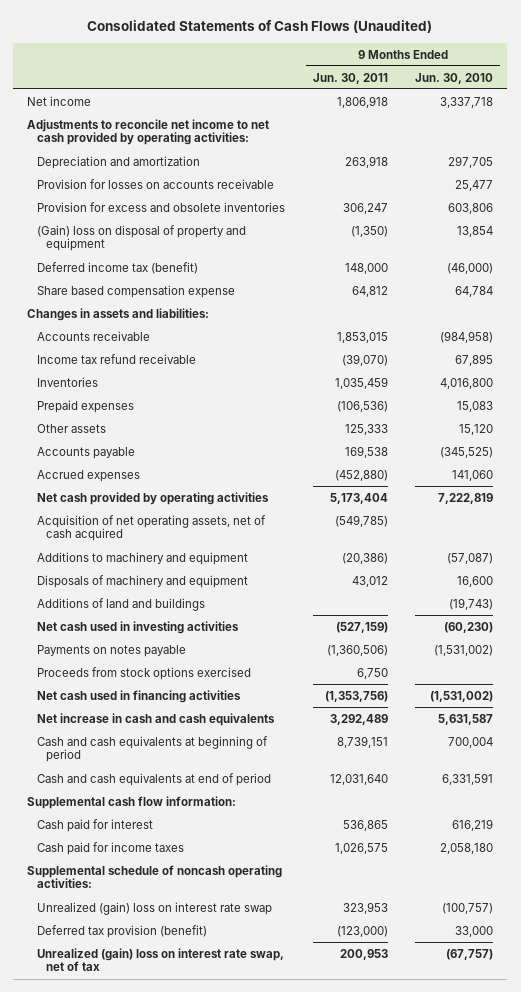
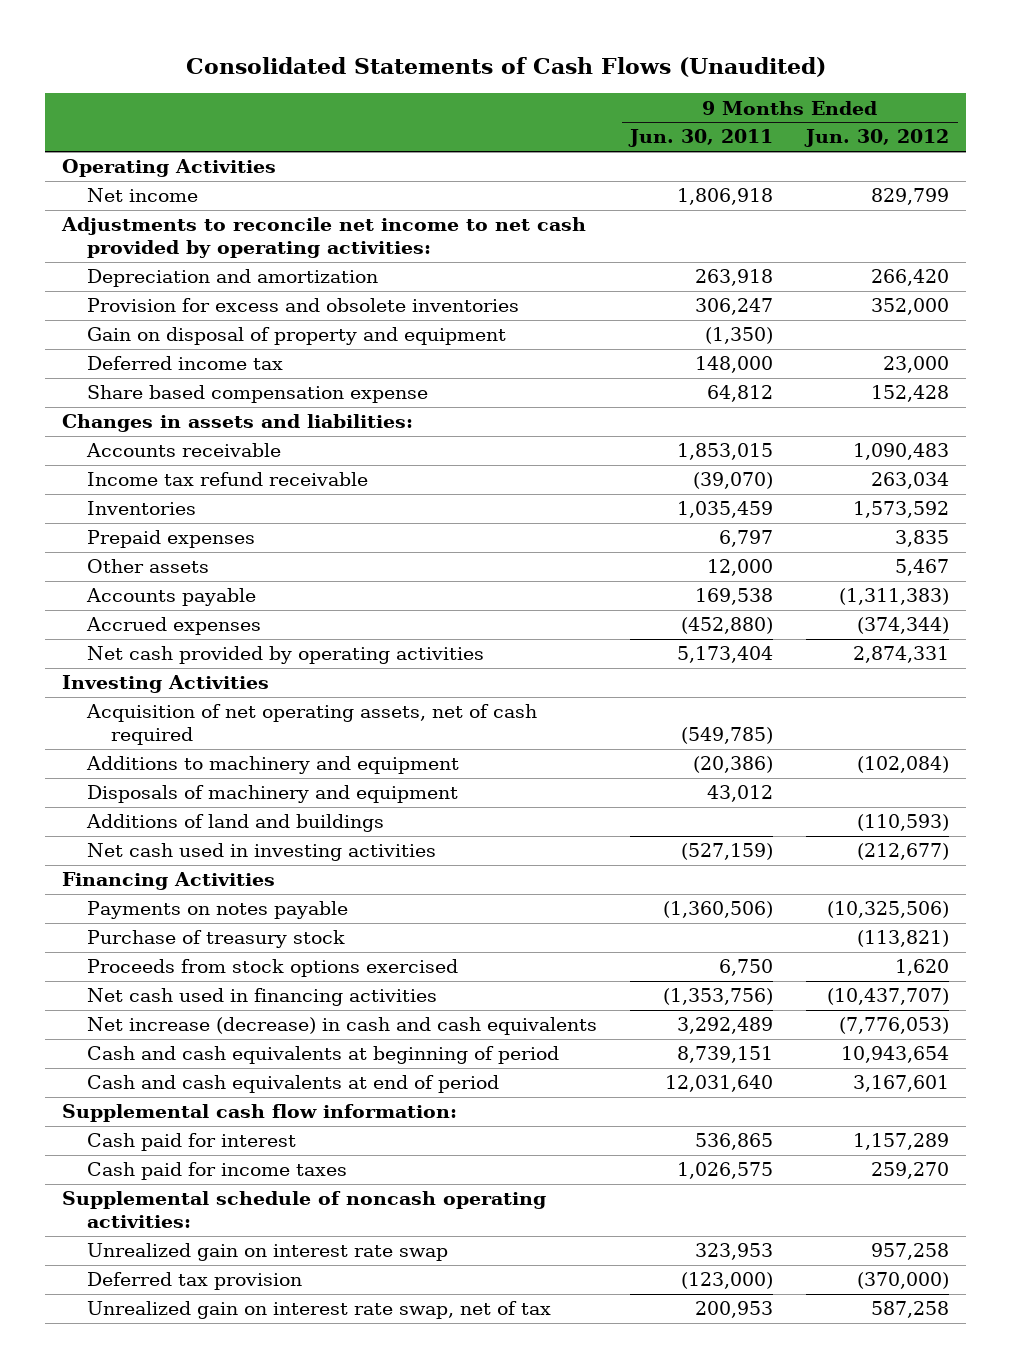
- | 9 Months Ended Jun. 30, 2011 | 9 Months Ended Jun. 30, 2010
+ | 9 Months Ended Jun. 30, 2011 | 9 Months Ended Jun. 30, 2012
+ Operating Activities
- Provision for losses on accounts receivable | | 25,477
- (Gain) loss on disposal of property and equipment | (1,350) | 13,854
- Deferred income tax (benefit) | 148,000 | (46,000)
+ Gain on disposal of property and equipment | (1,350) |
+ Deferred income tax | 148,000 | 23,000
- Prepaid expenses | (106,536) | 15,083
- Other assets | 125,333 | 15,120
+ Prepaid expenses | 6,797 | 3,835
+ Other assets | 12,000 | 5,467
- Acquisition of net operating assets, net of cash acquired | (549,785) |
+ Investing Activities
+ Acquisition of net operating assets, net of cash required | (549,785) |
+ Financing Activities
+ Purchase of treasury stock | | (113,821)
- Net increase in cash and cash equivalents | 3,292,489 | 5,631,587
+ Net increase (decrease) in cash and cash equivalents | 3,292,489 | (7,776,053)
- Unrealized (gain) loss on interest rate swap | 323,953 | (100,757)
- Deferred tax provision (benefit) | (123,000) | 33,000
- Unrealized (gain) loss on interest rate swap, net of tax | 200,953 | (67,757)
+ Unrealized gain on interest rate swap | 323,953 | 957,258
+ Deferred tax provision | (123,000) | (370,000)
+ Unrealized gain on interest rate swap, net of tax | 200,953 | 587,258

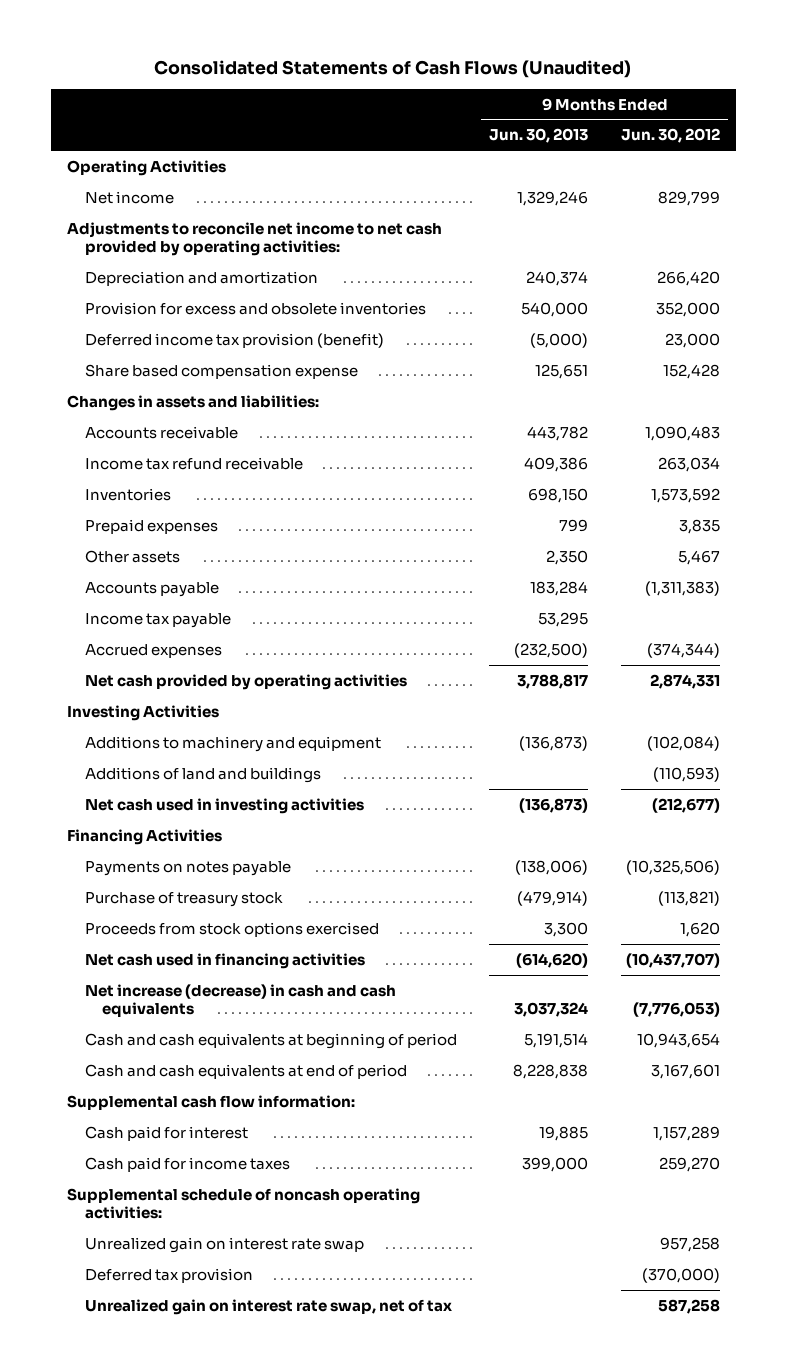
- | 9 Months Ended Jun. 30, 2011 | 9 Months Ended Jun. 30, 2012
+ | 9 Months Ended Jun. 30, 2013 | 9 Months Ended Jun. 30, 2012
- Gain on disposal of property and equipment | (1,350) |
- Deferred income tax | 148,000 | 23,000
+ Deferred income tax provision (benefit) | (5,000) | 23,000
+ Income tax payable | 53,295 |
- Acquisition of net operating assets, net of cash required | (549,785) |
- Disposals of machinery and equipment | 43,012 |

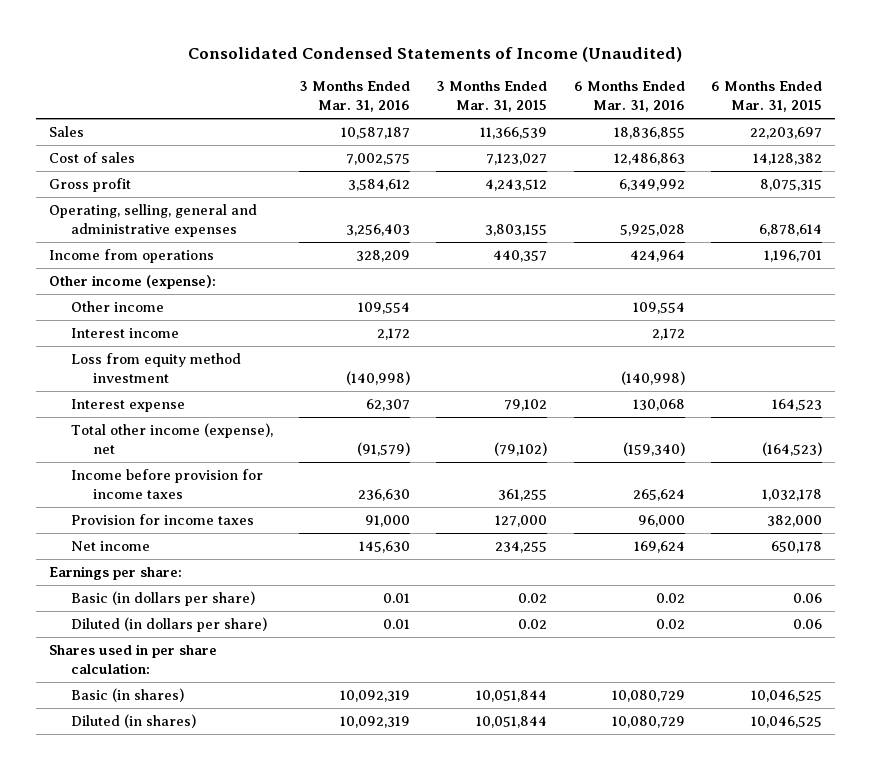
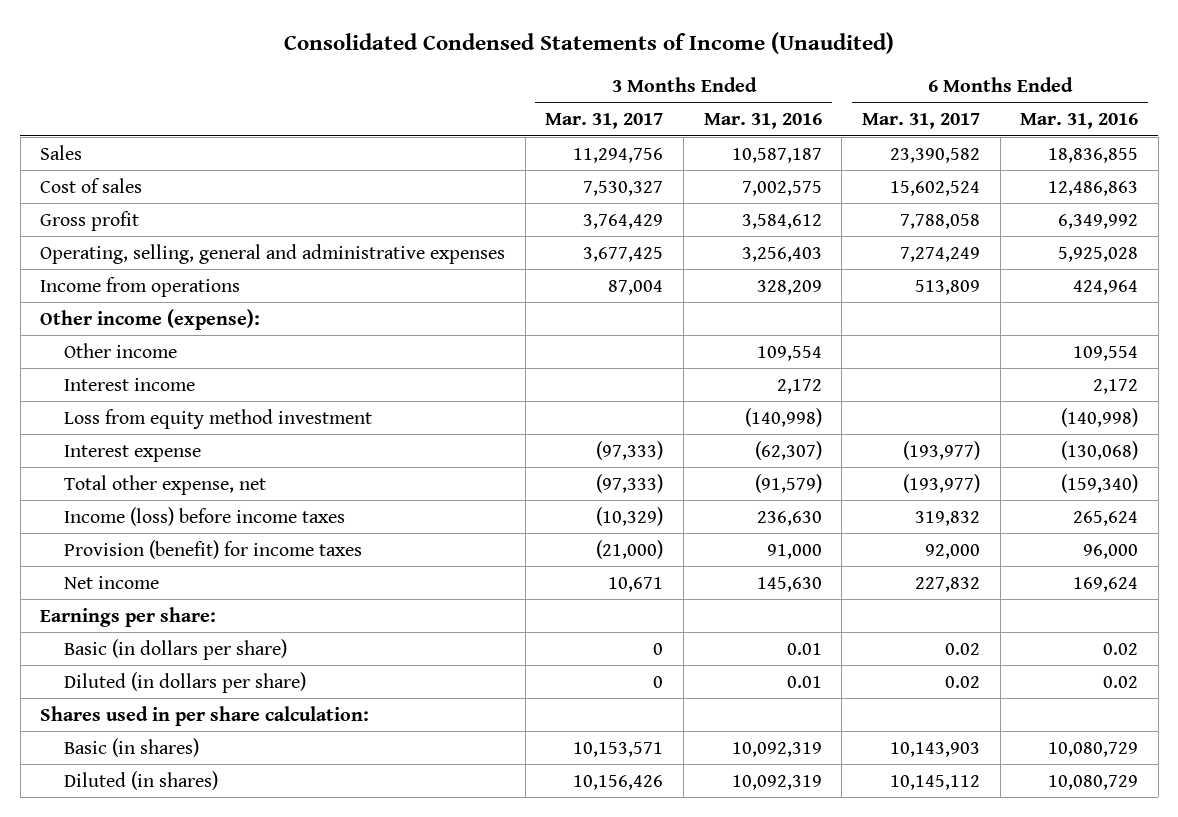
- | 3 Months Ended Mar. 31, 2016 | 3 Months Ended Mar. 31, 2015 | 6 Months Ended Mar. 31, 2016 | 6 Months Ended Mar. 31, 2015
+ | 3 Months Ended Mar. 31, 2017 | 3 Months Ended Mar. 31, 2016 | 6 Months Ended Mar. 31, 2017 | 6 Months Ended Mar. 31, 2016
- Interest expense | 62,307 | 79,102 | 130,068 | 164,523
- Total other income (expense), net | (91,579) | (79,102) | (159,340) | (164,523)
- Income before provision for income taxes | 236,630 | 361,255 | 265,624 | 1,032,178
- Provision for income taxes | 91,000 | 127,000 | 96,000 | 382,000
+ Interest expense | (97,333) | (62,307) | (193,977) | (130,068)
+ Total other expense, net | (97,333) | (91,579) | (193,977) | (159,340)
+ Income (loss) before income taxes | (10,329) | 236,630 | 319,832 | 265,624
+ Provision (benefit) for income taxes | (21,000) | 91,000 | 92,000 | 96,000

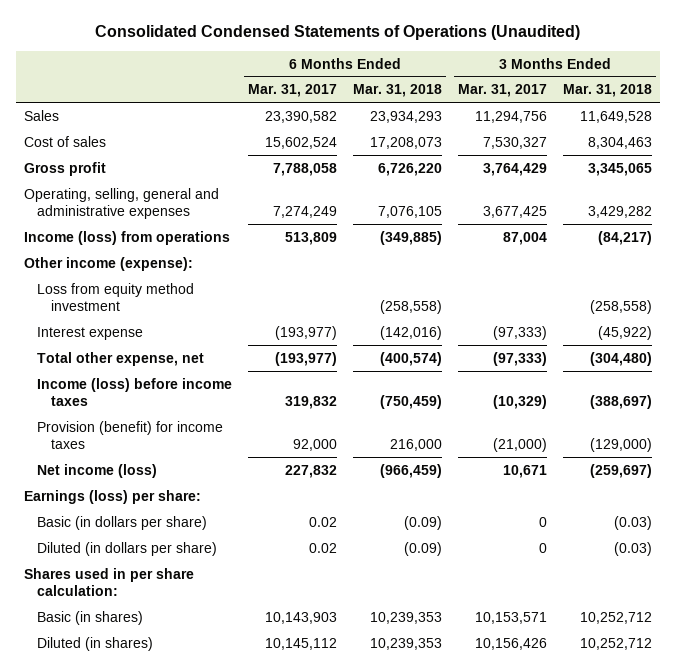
- Consolidated Condensed Statements of Income (Unaudited)
+ Consolidated Condensed Statements of Operations (Unaudited)
- | 3 Months Ended Mar. 31, 2017 | 3 Months Ended Mar. 31, 2016 | 6 Months Ended Mar. 31, 2017 | 6 Months Ended Mar. 31, 2016
+ | 6 Months Ended Mar. 31, 2017 | 6 Months Ended Mar. 31, 2018 | 3 Months Ended Mar. 31, 2017 | 3 Months Ended Mar. 31, 2018
- Income from operations | 87,004 | 328,209 | 513,809 | 424,964
+ Income (loss) from operations | 513,809 | (349,885) | 87,004 | (84,217)
- Other income | | 109,554 | | 109,554
- Interest income | | 2,172 | | 2,172
- Net income | 10,671 | 145,630 | 227,832 | 169,624
- Earnings per share:
+ Net income (loss) | 227,832 | (966,459) | 10,671 | (259,697)
+ Earnings (loss) per share:

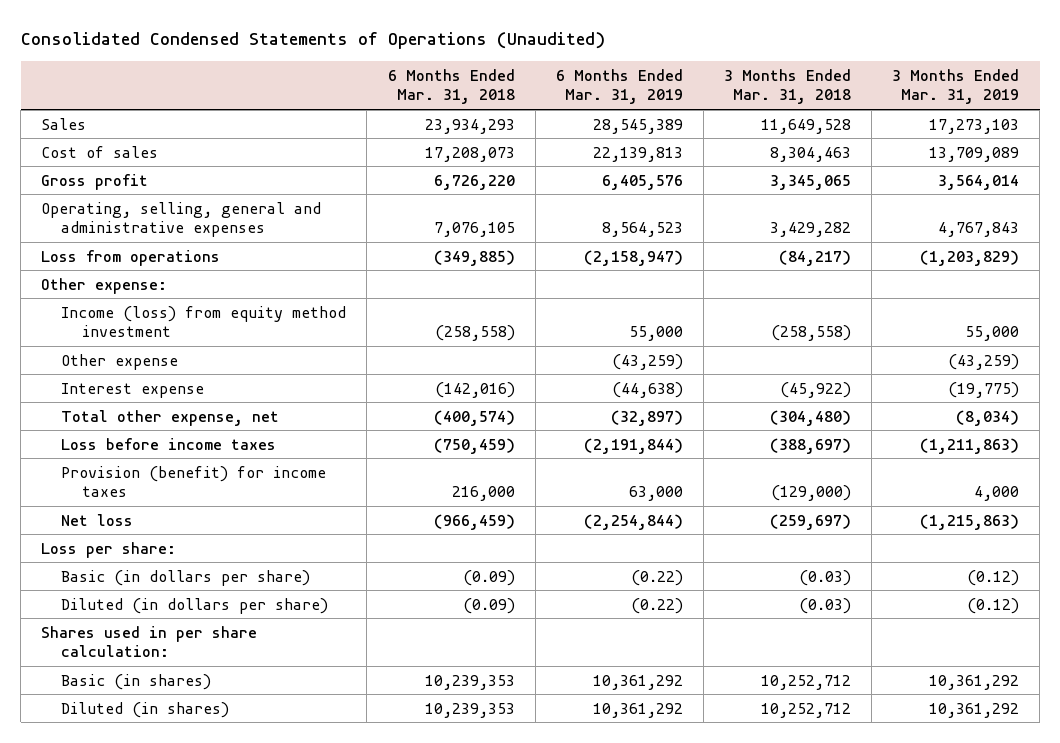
- | 6 Months Ended Mar. 31, 2017 | 6 Months Ended Mar. 31, 2018 | 3 Months Ended Mar. 31, 2017 | 3 Months Ended Mar. 31, 2018
+ | 6 Months Ended Mar. 31, 2018 | 6 Months Ended Mar. 31, 2019 | 3 Months Ended Mar. 31, 2018 | 3 Months Ended Mar. 31, 2019
- Income (loss) from operations | 513,809 | (349,885) | 87,004 | (84,217)
- Other income (expense):
- Loss from equity method investment | | (258,558) | | (258,558)
+ Loss from operations | (349,885) | (2,158,947) | (84,217) | (1,203,829)
+ Other expense:
+ Income (loss) from equity method investment | (258,558) | 55,000 | (258,558) | 55,000
+ Other expense | | (43,259) | | (43,259)
- Income (loss) before income taxes | 319,832 | (750,459) | (10,329) | (388,697)
+ Loss before income taxes | (750,459) | (2,191,844) | (388,697) | (1,211,863)
- Net income (loss) | 227,832 | (966,459) | 10,671 | (259,697)
- Earnings (loss) per share:
+ Net loss | (966,459) | (2,254,844) | (259,697) | (1,215,863)
+ Loss per share:

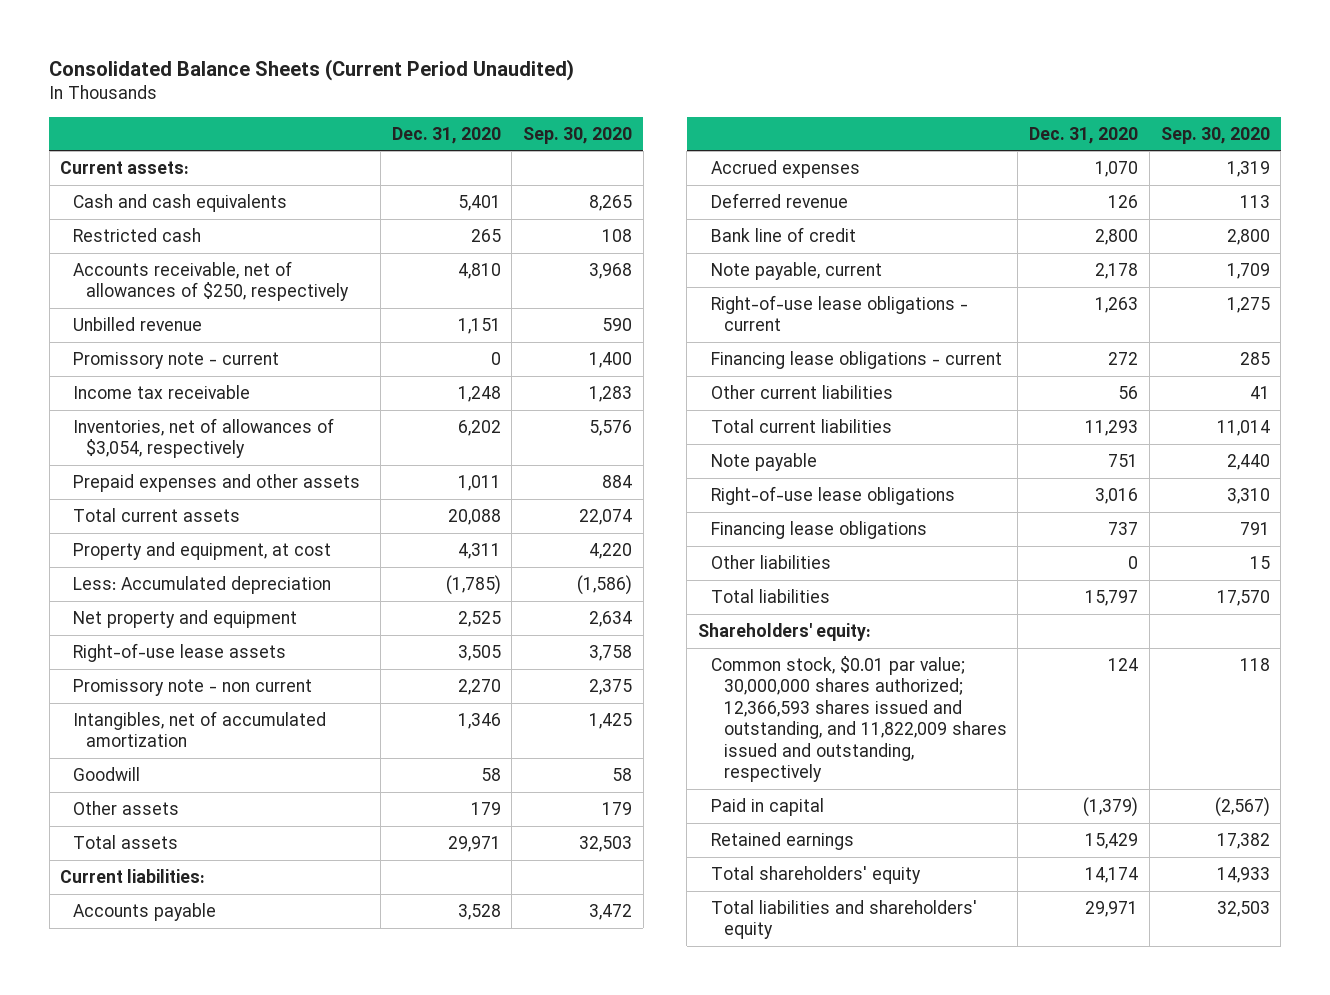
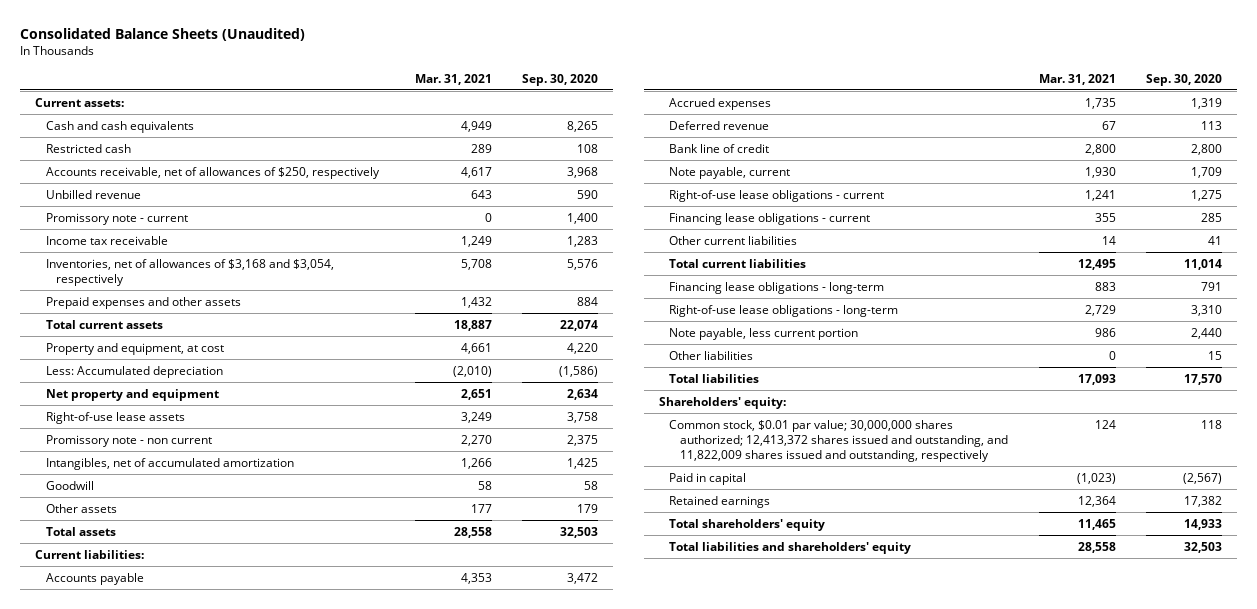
- Consolidated Balance Sheets (Current Period Unaudited)
+ Consolidated Balance Sheets (Unaudited)
- | Dec. 31, 2020 | Sep. 30, 2020
+ | Mar. 31, 2021 | Sep. 30, 2020
- Inventories, net of allowances of $3,054, respectively | 6,202 | 5,576
+ Inventories, net of allowances of $3,168 and $3,054, respectively | 5,708 | 5,576
- Note payable | 751 | 2,440
- Right-of-use lease obligations | 3,016 | 3,310
- Financing lease obligations | 737 | 791
+ Financing lease obligations - long-term | 883 | 791
+ Right-of-use lease obligations - long-term | 2,729 | 3,310
+ Note payable, less current portion | 986 | 2,440
- Common stock, $0.01 par value; 30,000,000 shares authorized; 12,366,593 shares issued and outstanding, and 11,822,009 shares issued and outstanding, respectively | 124 | 118
+ Common stock, $0.01 par value; 30,000,000 shares authorized; 12,413,372 shares issued and outstanding, and 11,822,009 shares issued and outstanding, respectively | 124 | 118

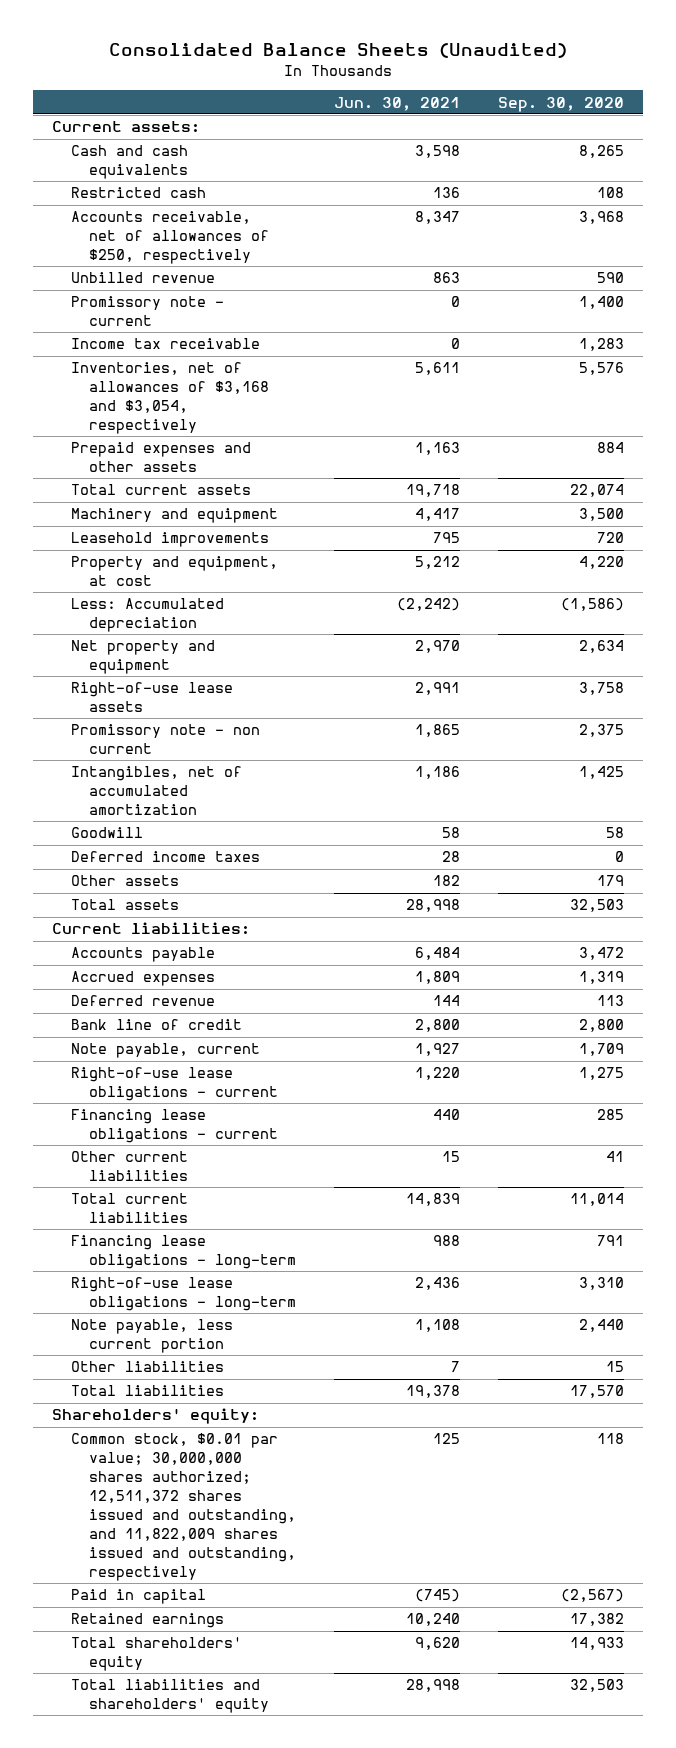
- | Mar. 31, 2021 | Sep. 30, 2020
+ | Jun. 30, 2021 | Sep. 30, 2020
+ Machinery and equipment | 4,417 | 3,500
+ Leasehold improvements | 795 | 720
+ Deferred income taxes | 28 | 0
- Common stock, $0.01 par value; 30,000,000 shares authorized; 12,413,372 shares issued and outstanding, and 11,822,009 shares issued and outstanding, respectively | 124 | 118
+ Common stock, $0.01 par value; 30,000,000 shares authorized; 12,511,372 shares issued and outstanding, and 11,822,009 shares issued and outstanding, respectively | 125 | 118

